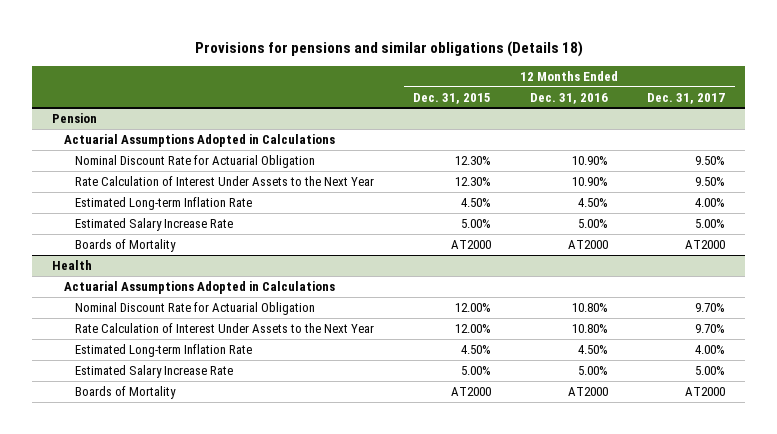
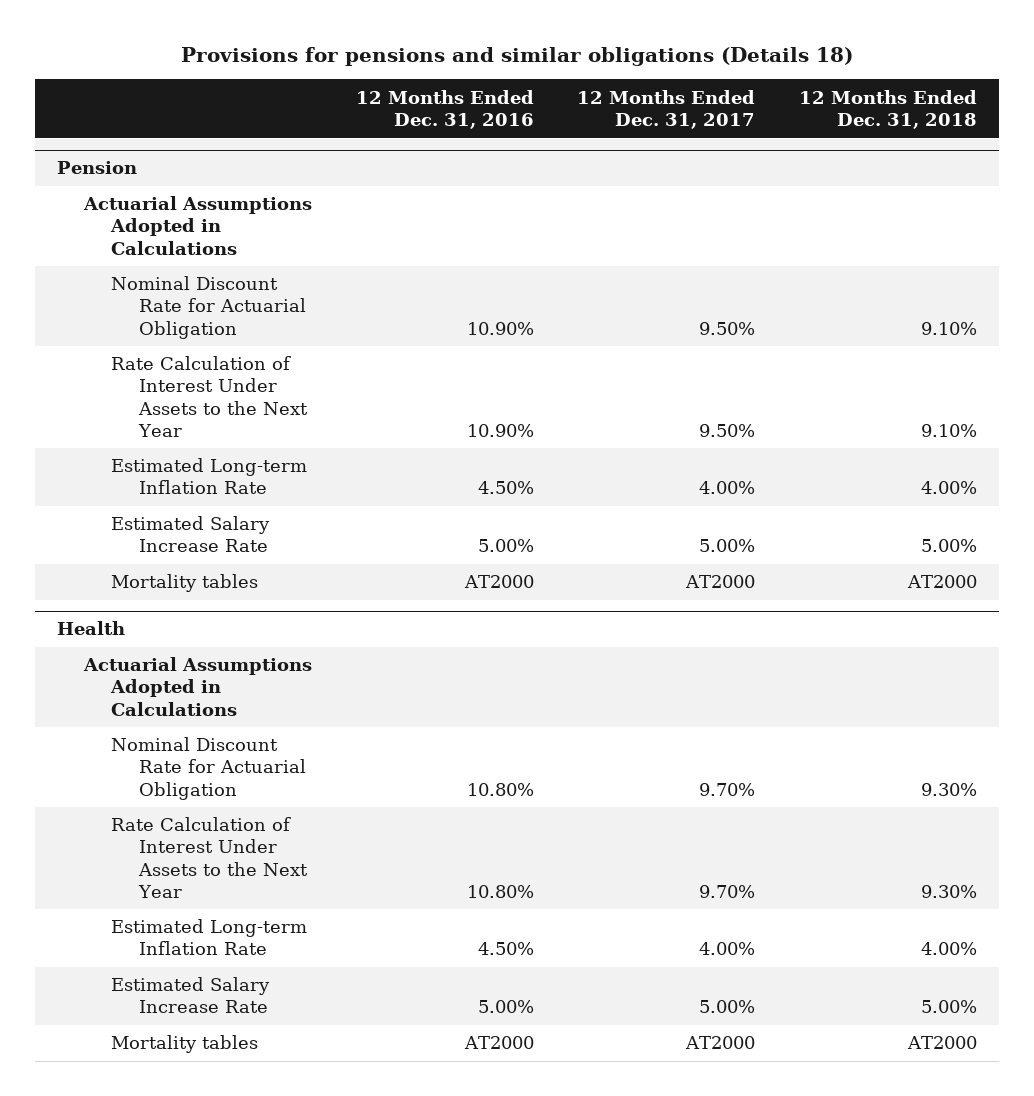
- | 12 Months Ended Dec. 31, 2015 | 12 Months Ended Dec. 31, 2016 | 12 Months Ended Dec. 31, 2017
+ | 12 Months Ended Dec. 31, 2016 | 12 Months Ended Dec. 31, 2017 | 12 Months Ended Dec. 31, 2018
@ Pension
- Boards of Mortality | AT2000 | AT2000 | AT2000
+ Mortality tables | AT2000 | AT2000 | AT2000
@ Health
- Boards of Mortality | AT2000 | AT2000 | AT2000
+ Mortality tables | AT2000 | AT2000 | AT2000

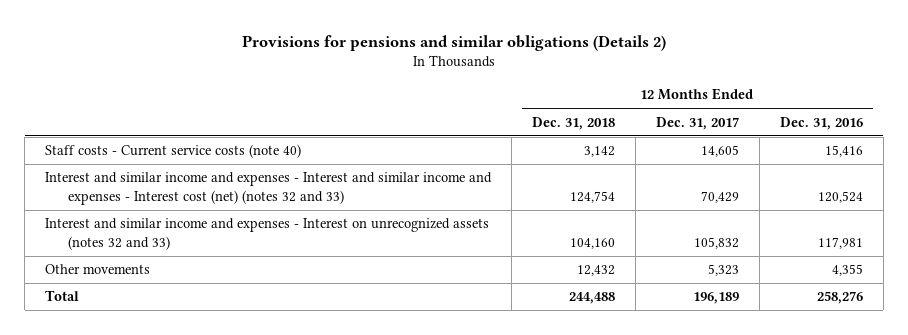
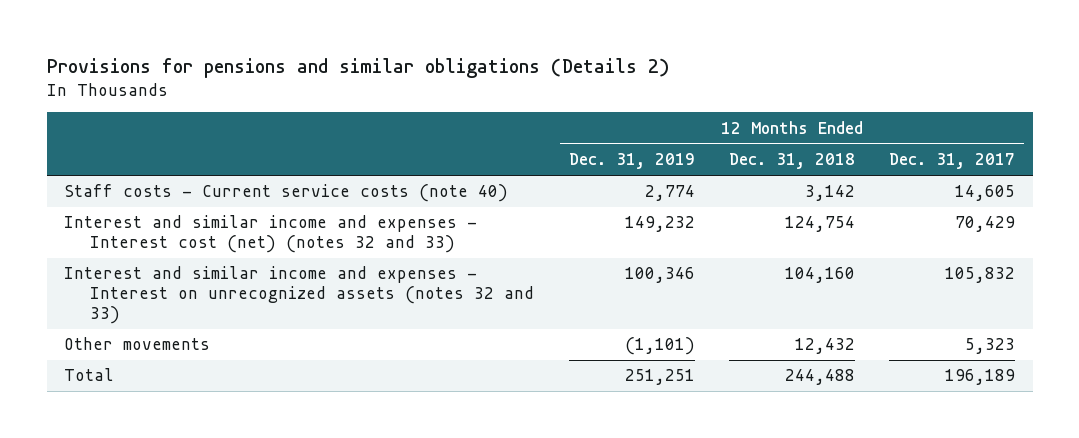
- | 12 Months Ended Dec. 31, 2018 | 12 Months Ended Dec. 31, 2017 | 12 Months Ended Dec. 31, 2016
+ | 12 Months Ended Dec. 31, 2019 | 12 Months Ended Dec. 31, 2018 | 12 Months Ended Dec. 31, 2017
- Interest and similar income and expenses - Interest and similar income and expenses - Interest cost (net) (notes 32 and 33) | 124,754 | 70,429 | 120,524
+ Interest and similar income and expenses - Interest cost (net) (notes 32 and 33) | 149,232 | 124,754 | 70,429

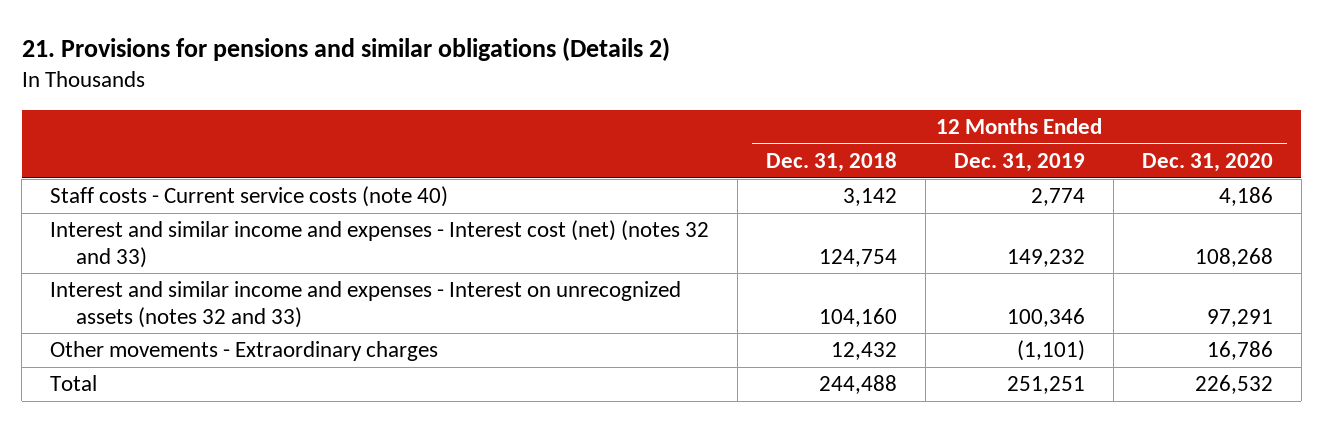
- Provisions for pensions and similar obligations (Details 2)
+ 21. Provisions for pensions and similar obligations (Details 2)
- | 12 Months Ended Dec. 31, 2019 | 12 Months Ended Dec. 31, 2018 | 12 Months Ended Dec. 31, 2017
+ | 12 Months Ended Dec. 31, 2018 | 12 Months Ended Dec. 31, 2019 | 12 Months Ended Dec. 31, 2020
- Other movements | (1,101) | 12,432 | 5,323
+ Other movements - Extraordinary charges | 12,432 | (1,101) | 16,786

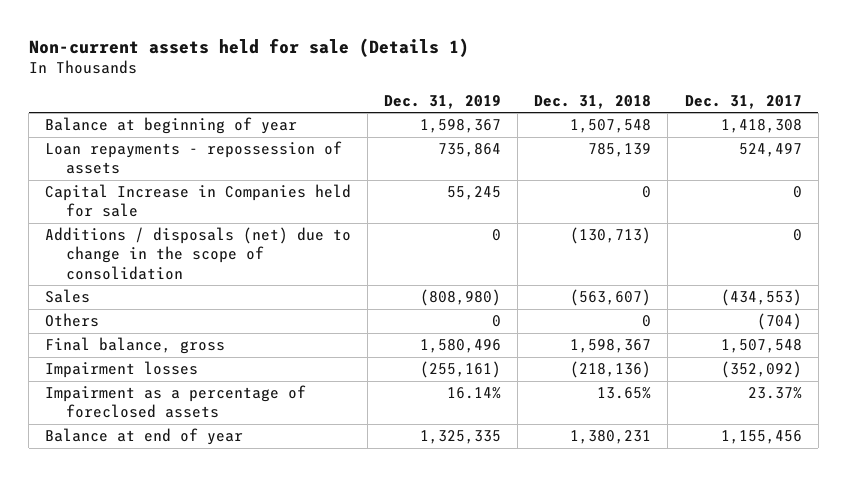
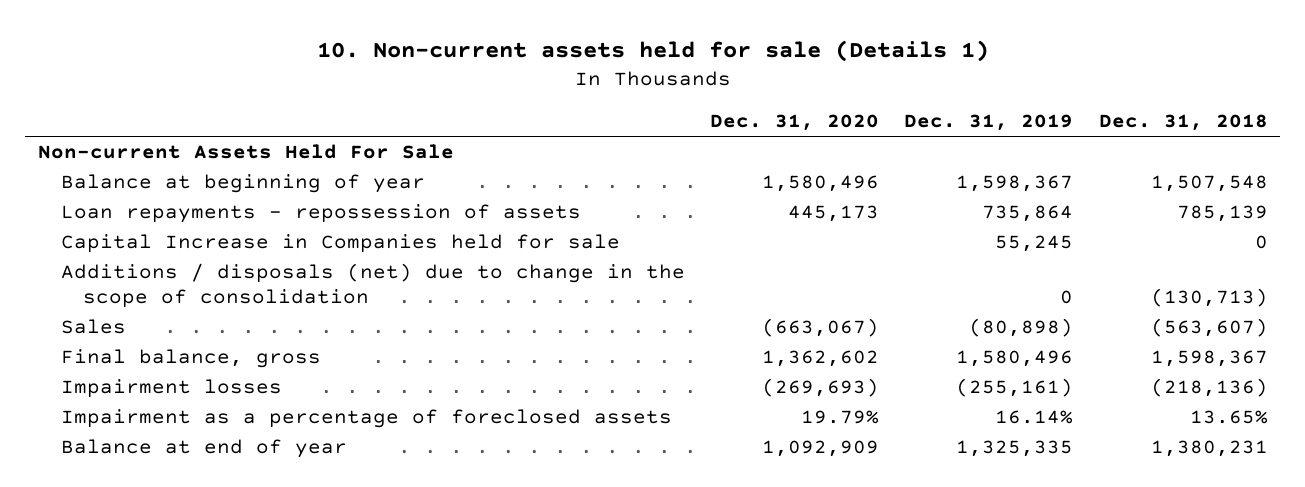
- Non-current assets held for sale (Details 1)
+ 10. Non-current assets held for sale (Details 1)
- | Dec. 31, 2019 | Dec. 31, 2018 | Dec. 31, 2017
+ | Dec. 31, 2020 | Dec. 31, 2019 | Dec. 31, 2018
+ Non-current Assets Held For Sale
- Sales | (808,980) | (563,607) | (434,553)
- Others | 0 | 0 | (704)
+ Sales | (663,067) | (80,898) | (563,607)

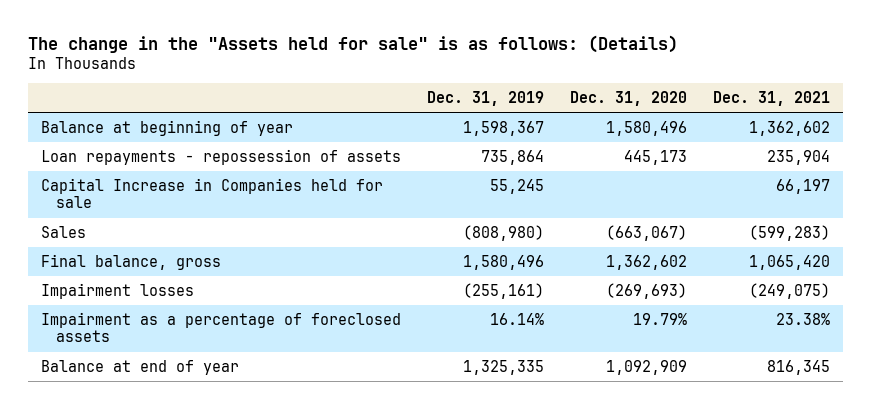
- 10. Non-current assets held for sale (Details 1)
+ The change in the "Assets held for sale" is as follows: (Details)
- | Dec. 31, 2020 | Dec. 31, 2019 | Dec. 31, 2018
+ | Dec. 31, 2019 | Dec. 31, 2020 | Dec. 31, 2021
- Non-current Assets Held For Sale
- Additions / disposals (net) due to change in the scope of consolidation | | 0 | (130,713)
- Sales | (663,067) | (80,898) | (563,607)
+ Sales | (808,980) | (663,067) | (599,283)

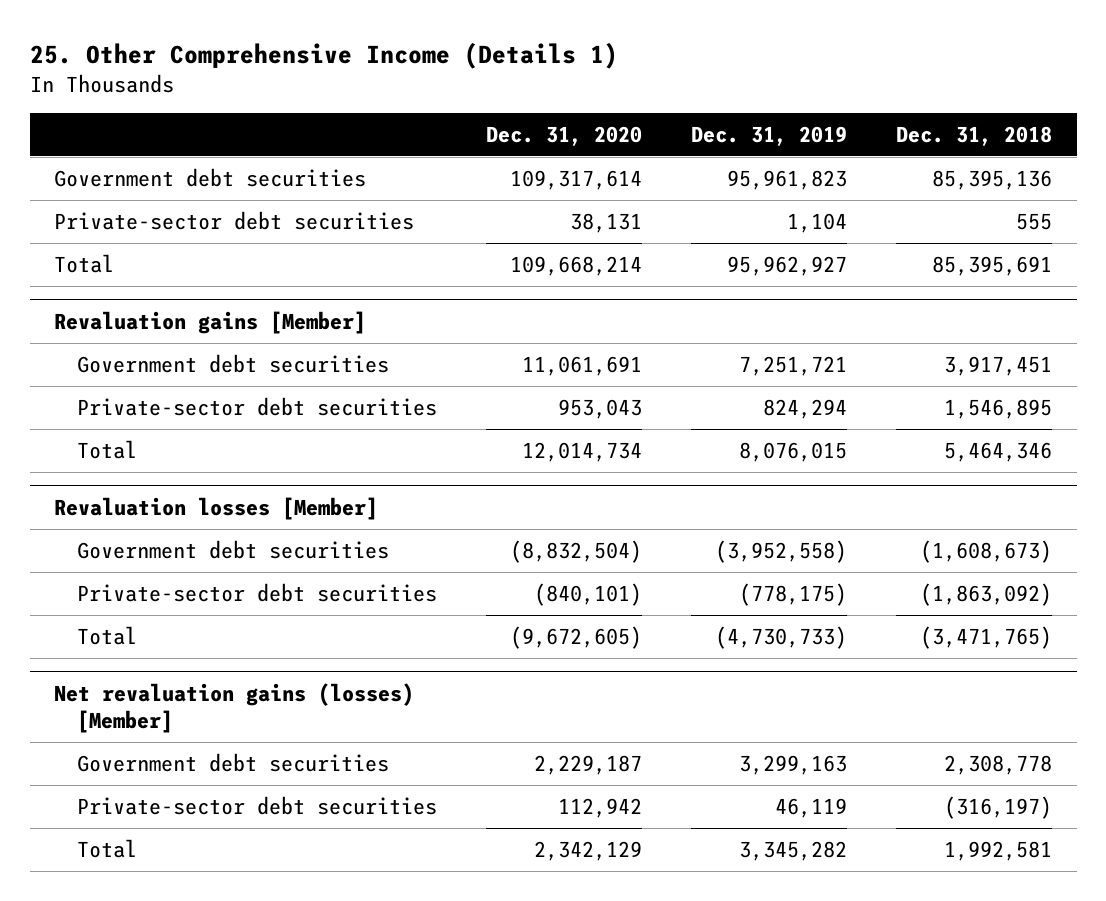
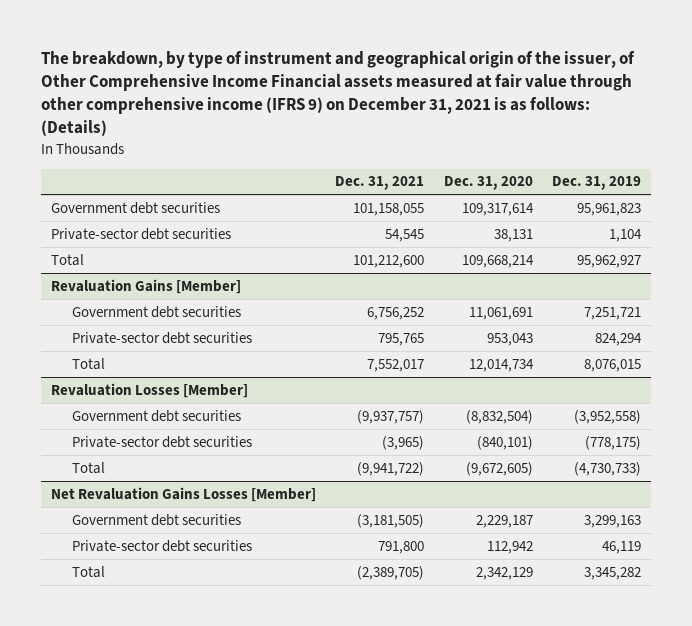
- 25. Other Comprehensive Income (Details 1)
+ The breakdown, by type of instrument and geographical origin of the issuer, of Other Comprehensive Income Financial assets measured at fair value through other comprehensive income (IFRS 9) on December 31, 2021 is as follows: (Details)
- | Dec. 31, 2020 | Dec. 31, 2019 | Dec. 31, 2018
+ | Dec. 31, 2021 | Dec. 31, 2020 | Dec. 31, 2019
- Revaluation gains [Member]
+ Revaluation Gains [Member]
- Revaluation losses [Member]
+ Revaluation Losses [Member]
- Net revaluation gains (losses) [Member]
+ Net Revaluation Gains Losses [Member]

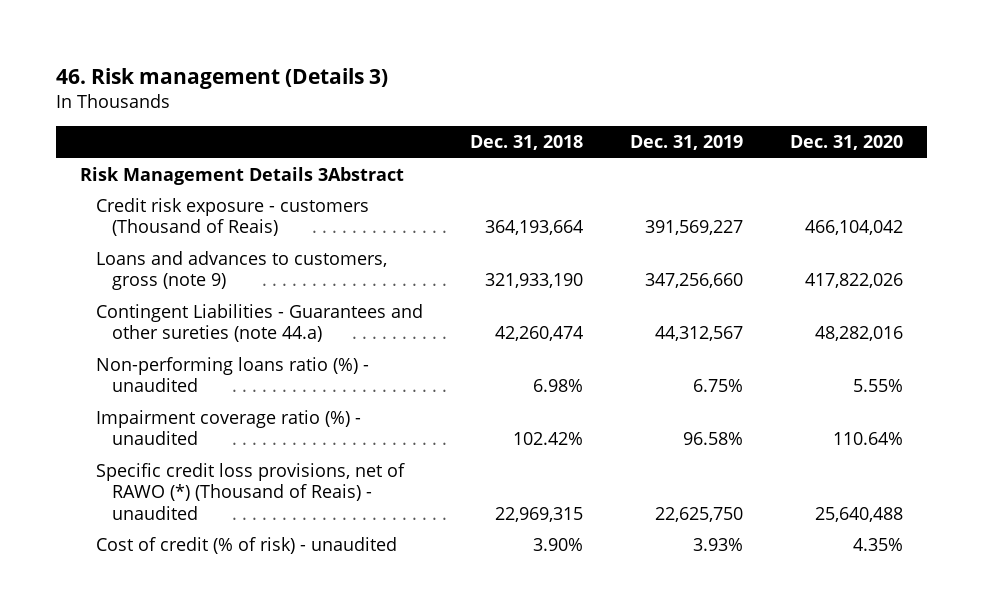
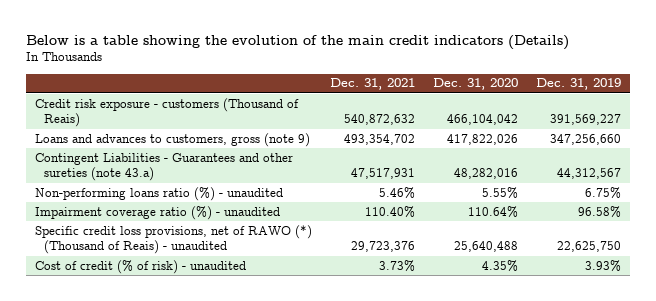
- 46. Risk management (Details 3)
+ Below is a table showing the evolution of the main credit indicators (Details)
- | Dec. 31, 2018 | Dec. 31, 2019 | Dec. 31, 2020
+ | Dec. 31, 2021 | Dec. 31, 2020 | Dec. 31, 2019
- Risk Management Details 3Abstract
- Contingent Liabilities - Guarantees and other sureties (note 44.a) | 42,260,474 | 44,312,567 | 48,282,016
+ Contingent Liabilities - Guarantees and other sureties (note 43.a) | 47,517,931 | 48,282,016 | 44,312,567

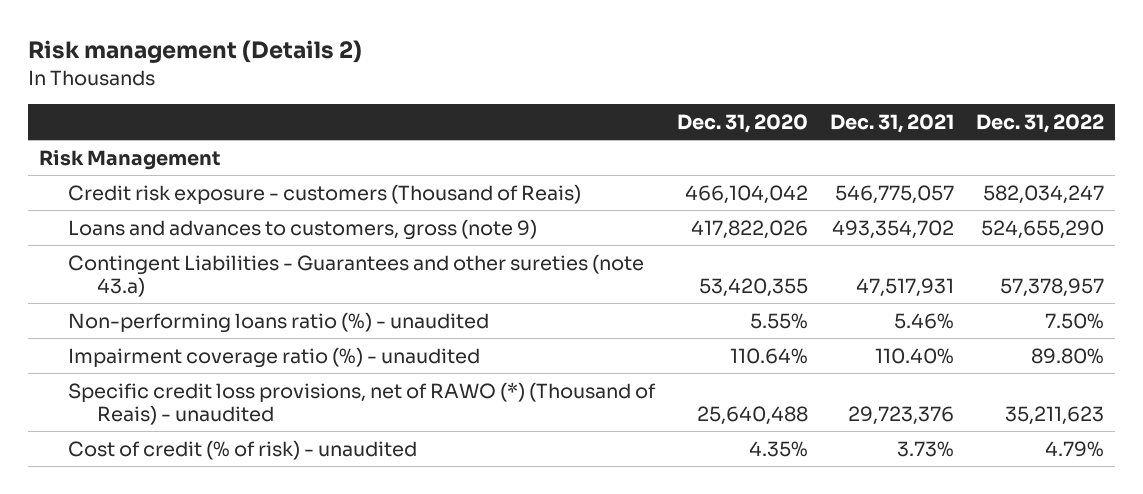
- Below is a table showing the evolution of the main credit indicators (Details)
+ Risk management (Details 2)
- | Dec. 31, 2021 | Dec. 31, 2020 | Dec. 31, 2019
+ | Dec. 31, 2020 | Dec. 31, 2021 | Dec. 31, 2022
- Credit risk exposure - customers (Thousand of Reais) | 540,872,632 | 466,104,042 | 391,569,227
+ Risk Management
+ Credit risk exposure - customers (Thousand of Reais) | 466,104,042 | 546,775,057 | 582,034,247
- Contingent Liabilities - Guarantees and other sureties (note 43.a) | 47,517,931 | 48,282,016 | 44,312,567
+ Contingent Liabilities - Guarantees and other sureties (note 43.a) | 53,420,355 | 47,517,931 | 57,378,957

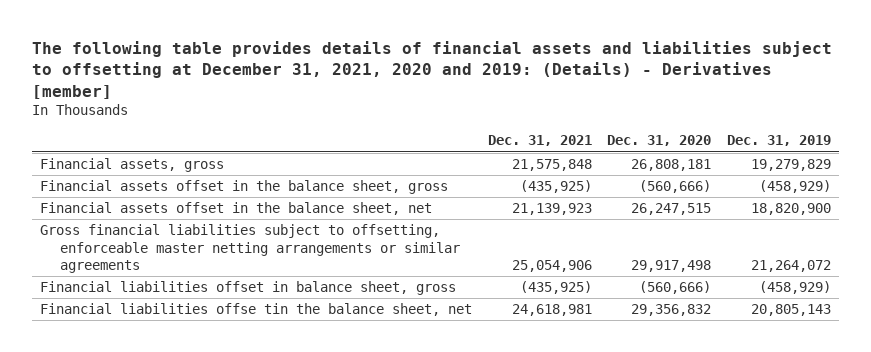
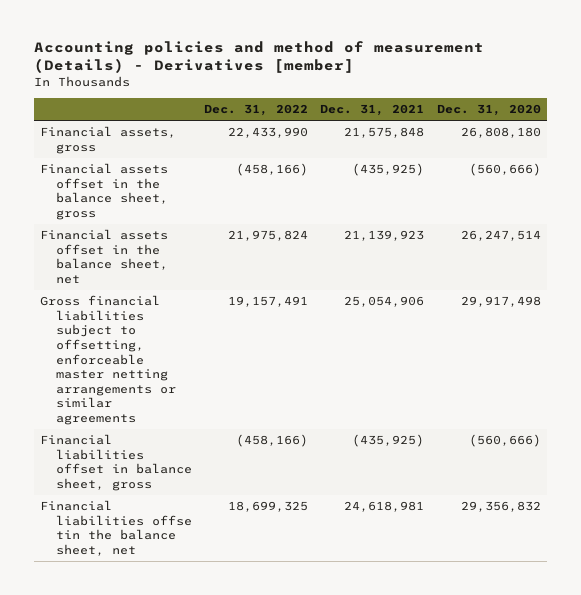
- The following table provides details of financial assets and liabilities subject to offsetting at December 31, 2021, 2020 and 2019: (Details) - Derivatives [member]
+ Accounting policies and method of measurement (Details) - Derivatives [member]
- | Dec. 31, 2021 | Dec. 31, 2020 | Dec. 31, 2019
+ | Dec. 31, 2022 | Dec. 31, 2021 | Dec. 31, 2020
- Financial assets, gross | 21,575,848 | 26,808,181 | 19,279,829
+ Financial assets, gross | 22,433,990 | 21,575,848 | 26,808,180
- Financial assets offset in the balance sheet, net | 21,139,923 | 26,247,515 | 18,820,900
+ Financial assets offset in the balance sheet, net | 21,975,824 | 21,139,923 | 26,247,514

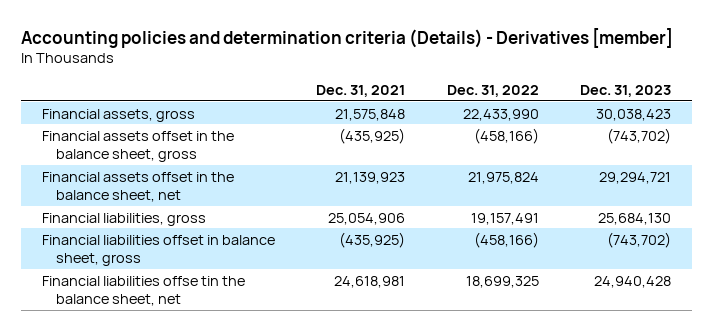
- Accounting policies and method of measurement (Details) - Derivatives [member]
+ Accounting policies and determination criteria (Details) - Derivatives [member]
- | Dec. 31, 2022 | Dec. 31, 2021 | Dec. 31, 2020
+ | Dec. 31, 2021 | Dec. 31, 2022 | Dec. 31, 2023
- Gross financial liabilities subject to offsetting, enforceable master netting arrangements or similar agreements | 19,157,491 | 25,054,906 | 29,917,498
+ Financial liabilities, gross | 25,054,906 | 19,157,491 | 25,684,130

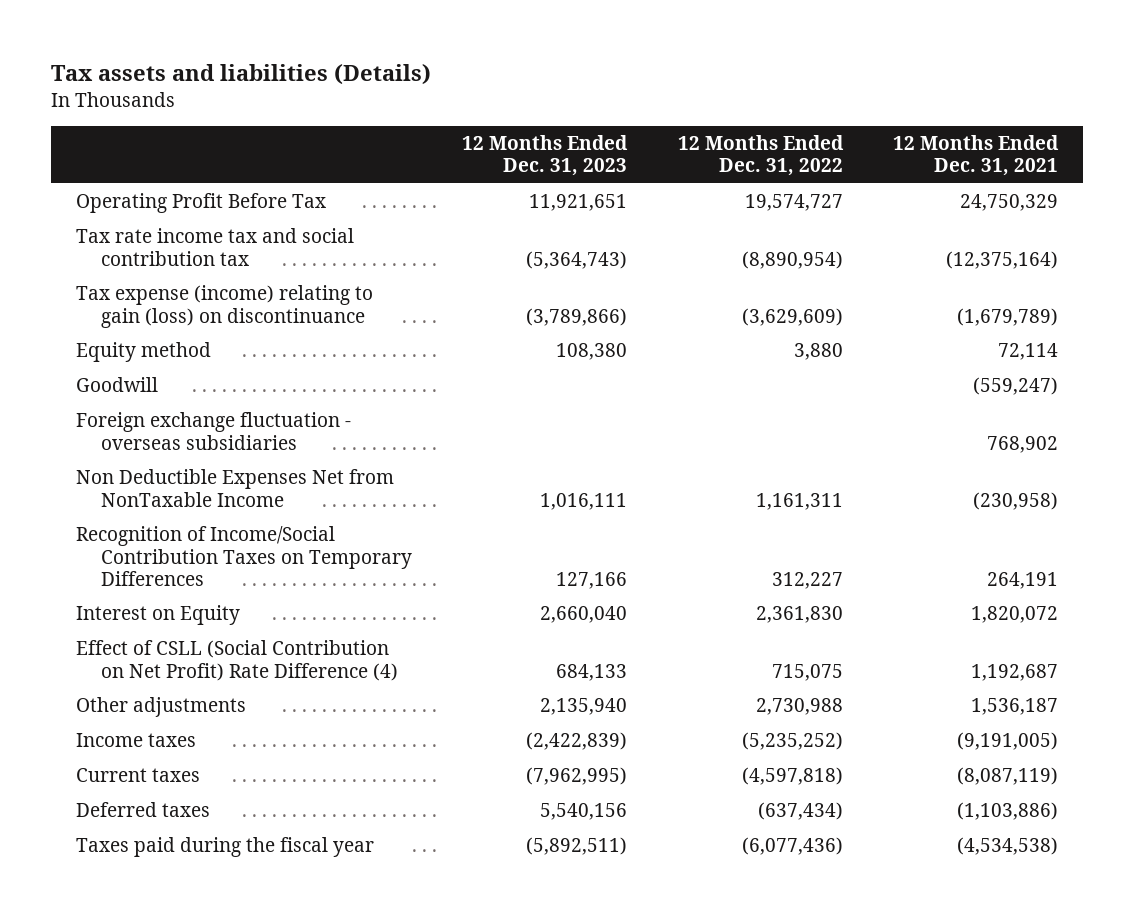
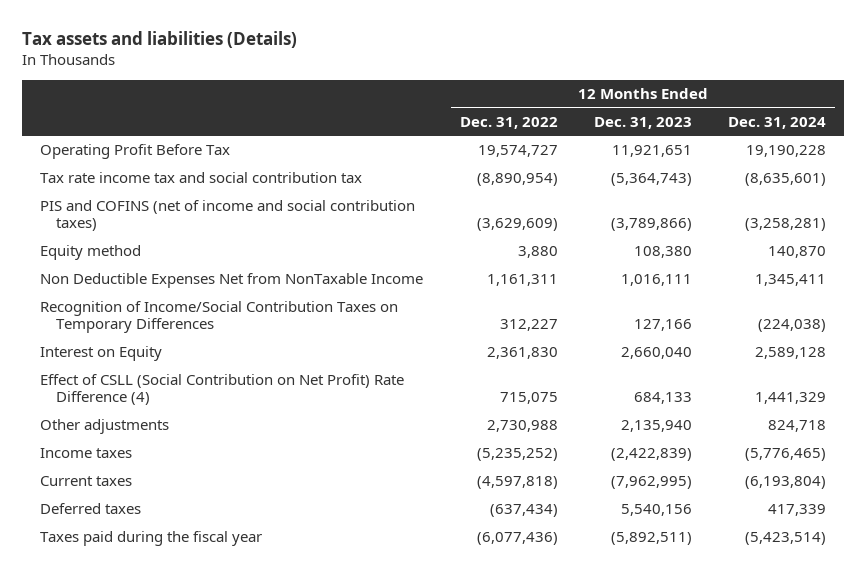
- | 12 Months Ended Dec. 31, 2023 | 12 Months Ended Dec. 31, 2022 | 12 Months Ended Dec. 31, 2021
+ | 12 Months Ended Dec. 31, 2022 | 12 Months Ended Dec. 31, 2023 | 12 Months Ended Dec. 31, 2024
- Tax expense (income) relating to gain (loss) on discontinuance | (3,789,866) | (3,629,609) | (1,679,789)
+ PIS and COFINS (net of income and social contribution taxes) | (3,629,609) | (3,789,866) | (3,258,281)
- Goodwill | | | (559,247)
- Foreign exchange fluctuation - overseas subsidiaries | | | 768,902

